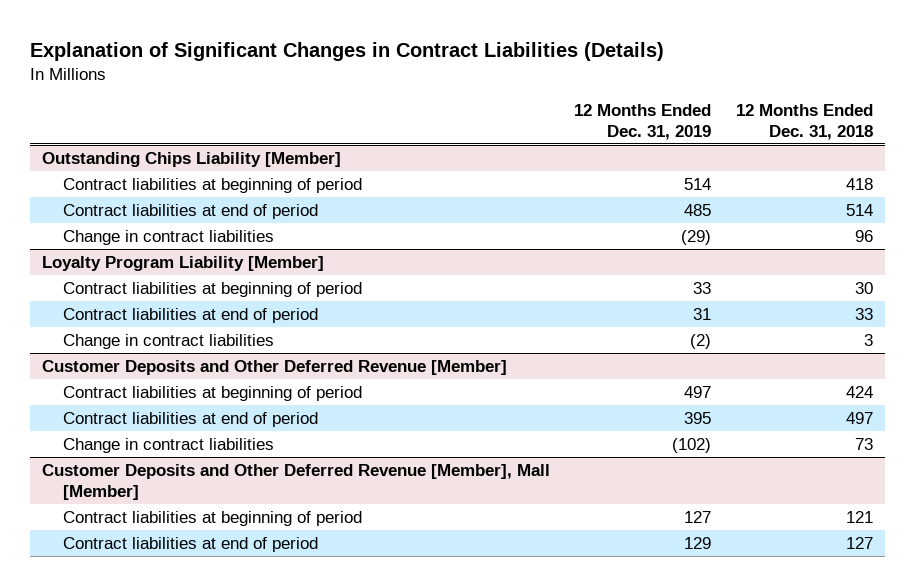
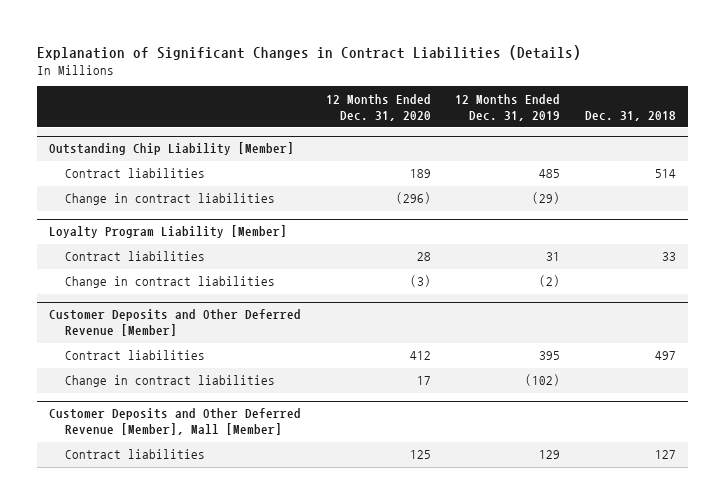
- | 12 Months Ended Dec. 31, 2019 | 12 Months Ended Dec. 31, 2018
+ | 12 Months Ended Dec. 31, 2020 | 12 Months Ended Dec. 31, 2019 | Dec. 31, 2018
- Outstanding Chips Liability [Member]
- Contract liabilities at beginning of period | 514 | 418
- Contract liabilities at end of period | 485 | 514
+ Outstanding Chip Liability [Member]
+ Contract liabilities | 189 | 485 | 514
@ Loyalty Program Liability [Member]
- Contract liabilities at beginning of period | 33 | 30
- Contract liabilities at end of period | 31 | 33
+ Contract liabilities | 28 | 31 | 33
@ Customer Deposits and Other Deferred Revenue [Member]
- Contract liabilities at beginning of period | 497 | 424
- Contract liabilities at end of period | 395 | 497
+ Contract liabilities | 412 | 395 | 497
@ Customer Deposits and Other Deferred Revenue [Member], Mall [Member]
- Contract liabilities at beginning of period | 127 | 121
- Contract liabilities at end of period | 129 | 127
+ Contract liabilities | 125 | 129 | 127

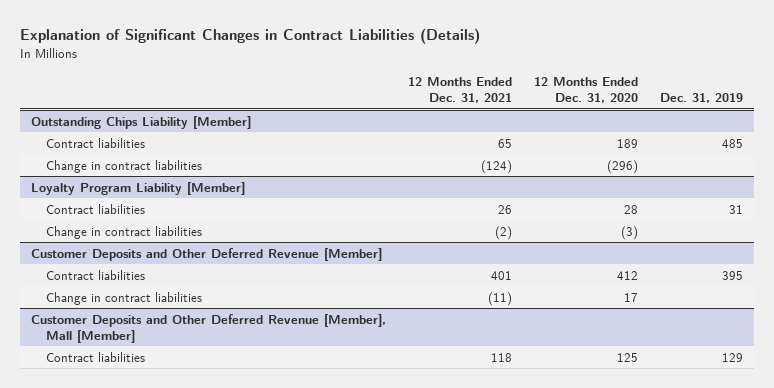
- | 12 Months Ended Dec. 31, 2020 | 12 Months Ended Dec. 31, 2019 | Dec. 31, 2018
+ | 12 Months Ended Dec. 31, 2021 | 12 Months Ended Dec. 31, 2020 | Dec. 31, 2019
- Outstanding Chip Liability [Member]
+ Outstanding Chips Liability [Member]

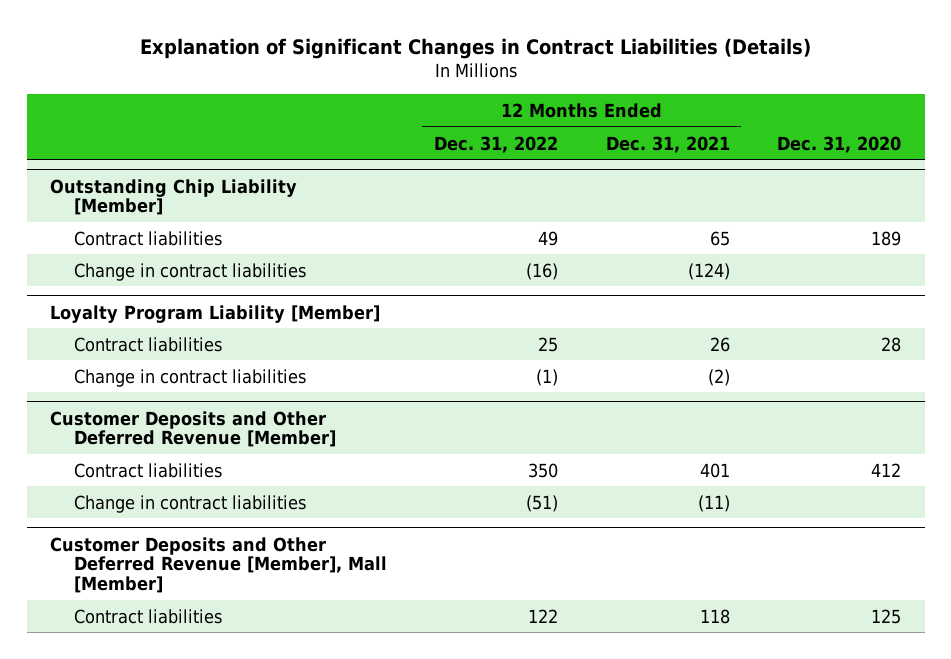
- | 12 Months Ended Dec. 31, 2021 | 12 Months Ended Dec. 31, 2020 | Dec. 31, 2019
+ | 12 Months Ended Dec. 31, 2022 | 12 Months Ended Dec. 31, 2021 | Dec. 31, 2020
- Outstanding Chips Liability [Member]
+ Outstanding Chip Liability [Member]

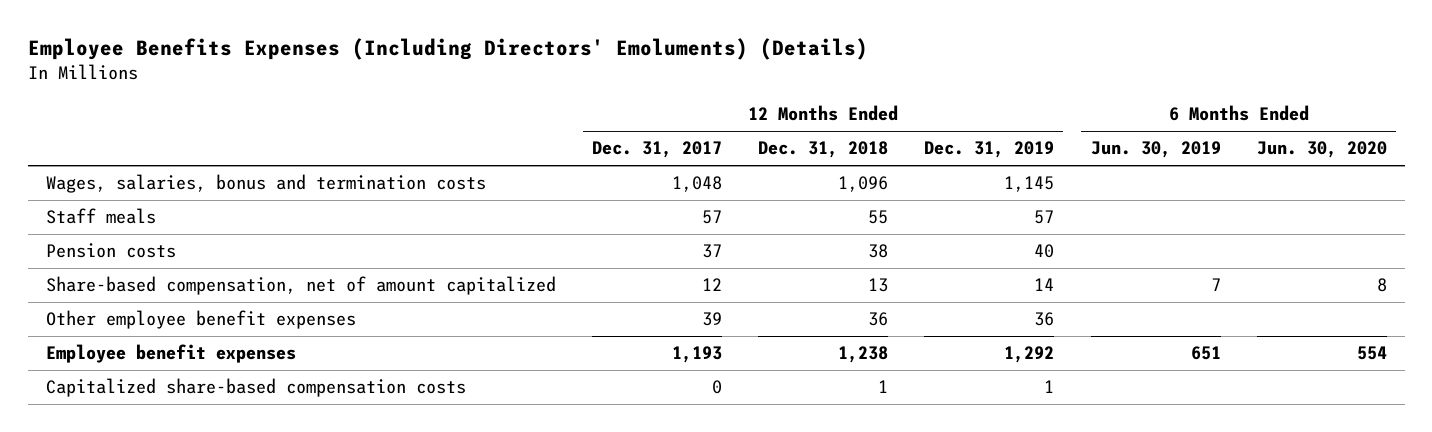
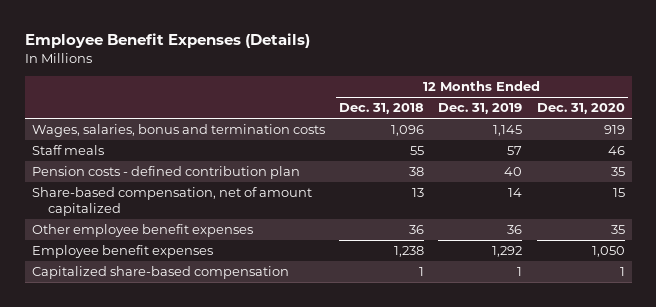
- Employee Benefits Expenses (Including Directors' Emoluments) (Details)
+ Employee Benefit Expenses (Details)
- | 12 Months Ended Dec. 31, 2017 | 12 Months Ended Dec. 31, 2018 | 12 Months Ended Dec. 31, 2019 | 6 Months Ended Jun. 30, 2019 | 6 Months Ended Jun. 30, 2020
+ | 12 Months Ended Dec. 31, 2018 | 12 Months Ended Dec. 31, 2019 | 12 Months Ended Dec. 31, 2020
- Pension costs | 37 | 38 | 40 | |
+ Pension costs - defined contribution plan | 38 | 40 | 35
- Capitalized share-based compensation costs | 0 | 1 | 1 | |
+ Capitalized share-based compensation | 1 | 1 | 1

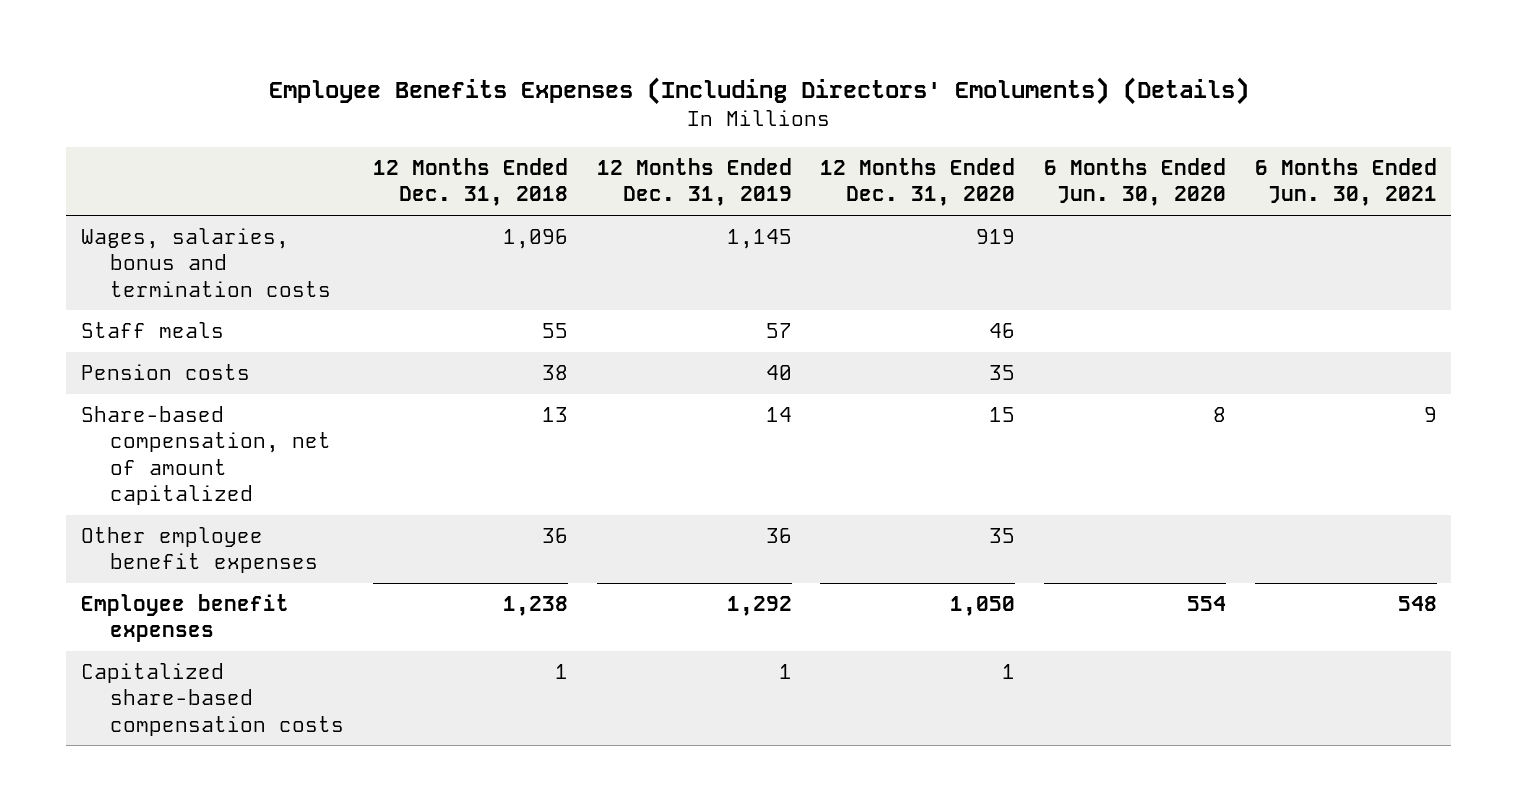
- Employee Benefit Expenses (Details)
+ Employee Benefits Expenses (Including Directors' Emoluments) (Details)
- | 12 Months Ended Dec. 31, 2018 | 12 Months Ended Dec. 31, 2019 | 12 Months Ended Dec. 31, 2020
+ | 12 Months Ended Dec. 31, 2018 | 12 Months Ended Dec. 31, 2019 | 12 Months Ended Dec. 31, 2020 | 6 Months Ended Jun. 30, 2020 | 6 Months Ended Jun. 30, 2021
- Pension costs - defined contribution plan | 38 | 40 | 35
+ Pension costs | 38 | 40 | 35 | |
- Capitalized share-based compensation | 1 | 1 | 1
+ Capitalized share-based compensation costs | 1 | 1 | 1 | |

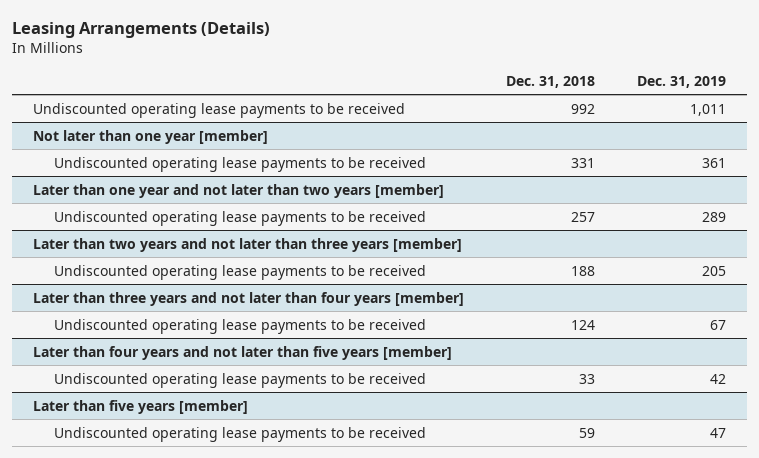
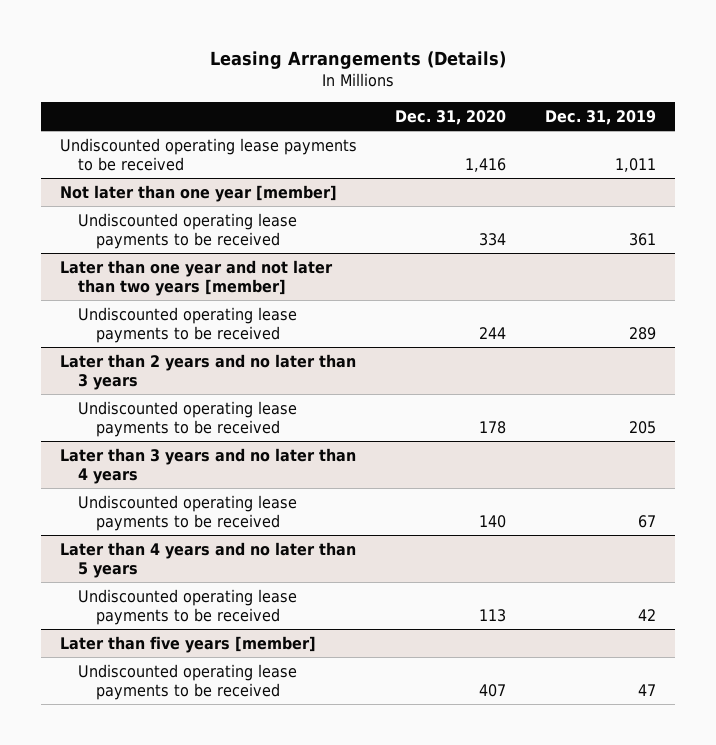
- | Dec. 31, 2018 | Dec. 31, 2019
+ | Dec. 31, 2020 | Dec. 31, 2019
- Later than two years and not later than three years [member]
+ Later than 2 years and no later than 3 years
- Later than three years and not later than four years [member]
+ Later than 3 years and no later than 4 years
- Later than four years and not later than five years [member]
+ Later than 4 years and no later than 5 years

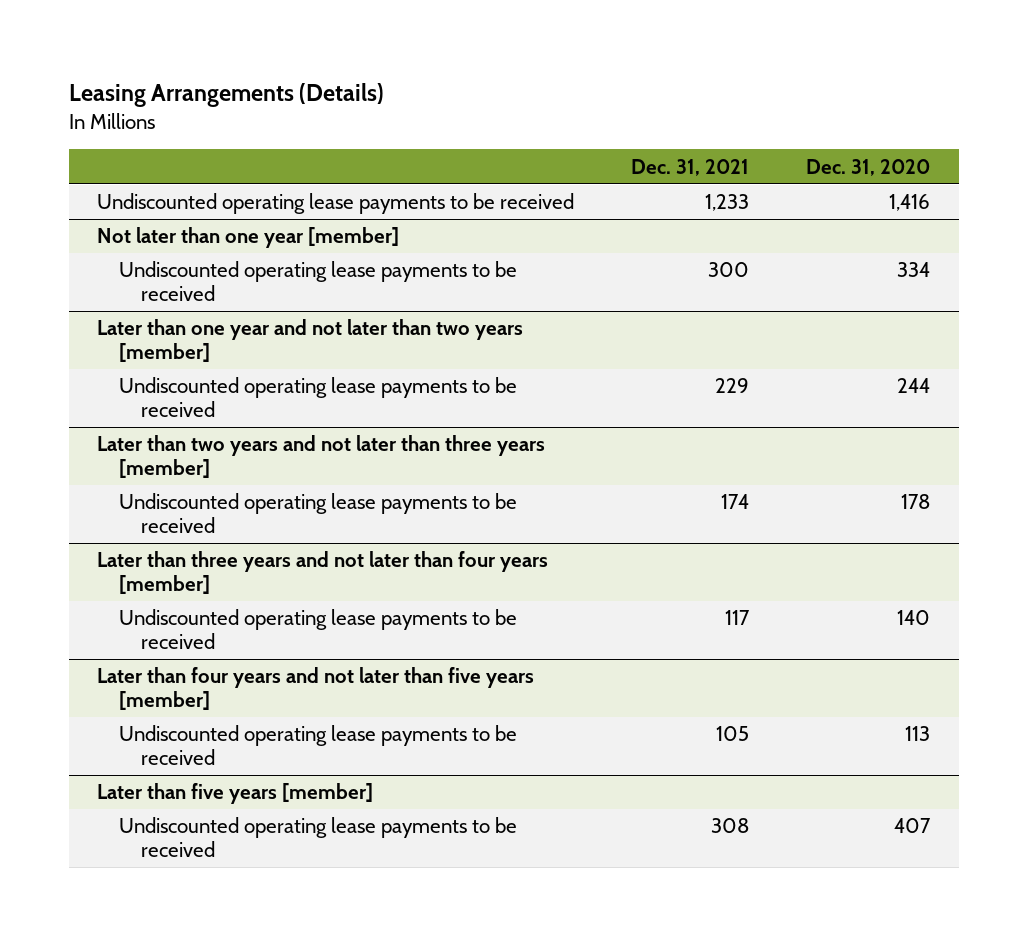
- | Dec. 31, 2020 | Dec. 31, 2019
+ | Dec. 31, 2021 | Dec. 31, 2020
- Later than 2 years and no later than 3 years
+ Later than two years and not later than three years [member]
- Later than 3 years and no later than 4 years
+ Later than three years and not later than four years [member]
- Later than 4 years and no later than 5 years
+ Later than four years and not later than five years [member]

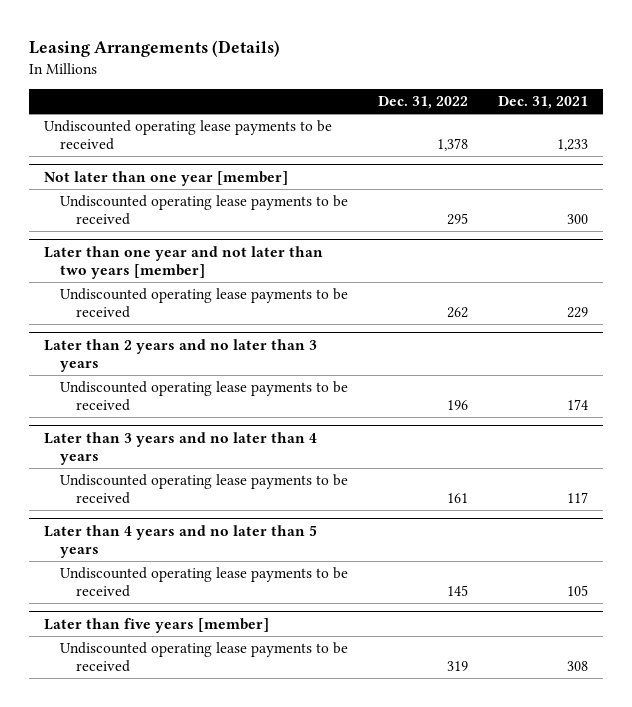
- | Dec. 31, 2021 | Dec. 31, 2020
+ | Dec. 31, 2022 | Dec. 31, 2021
- Later than two years and not later than three years [member]
+ Later than 2 years and no later than 3 years
- Later than three years and not later than four years [member]
+ Later than 3 years and no later than 4 years
- Later than four years and not later than five years [member]
+ Later than 4 years and no later than 5 years

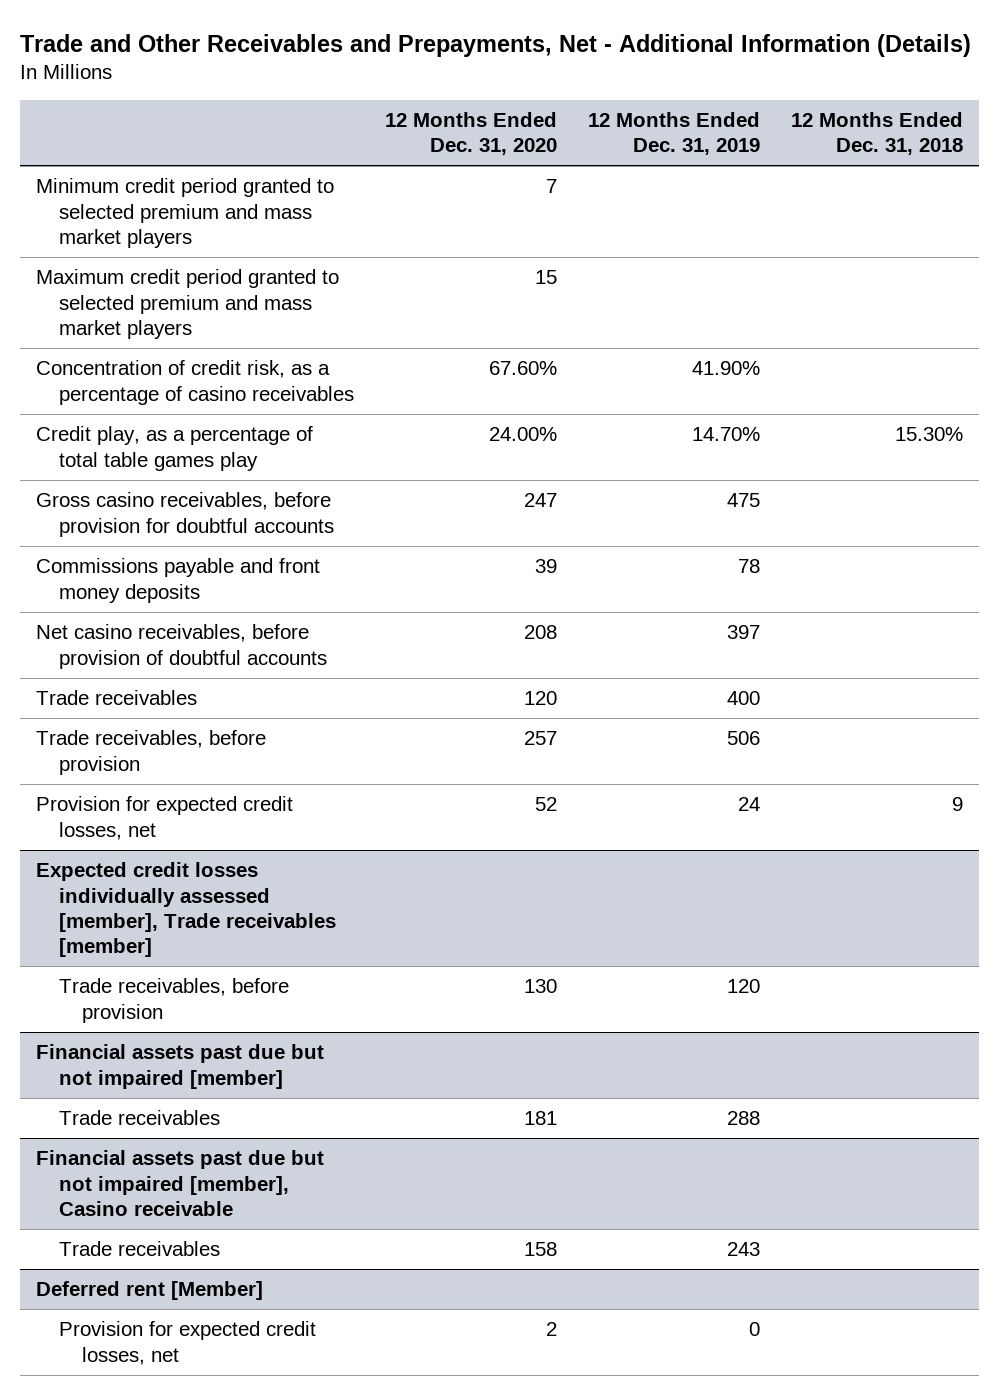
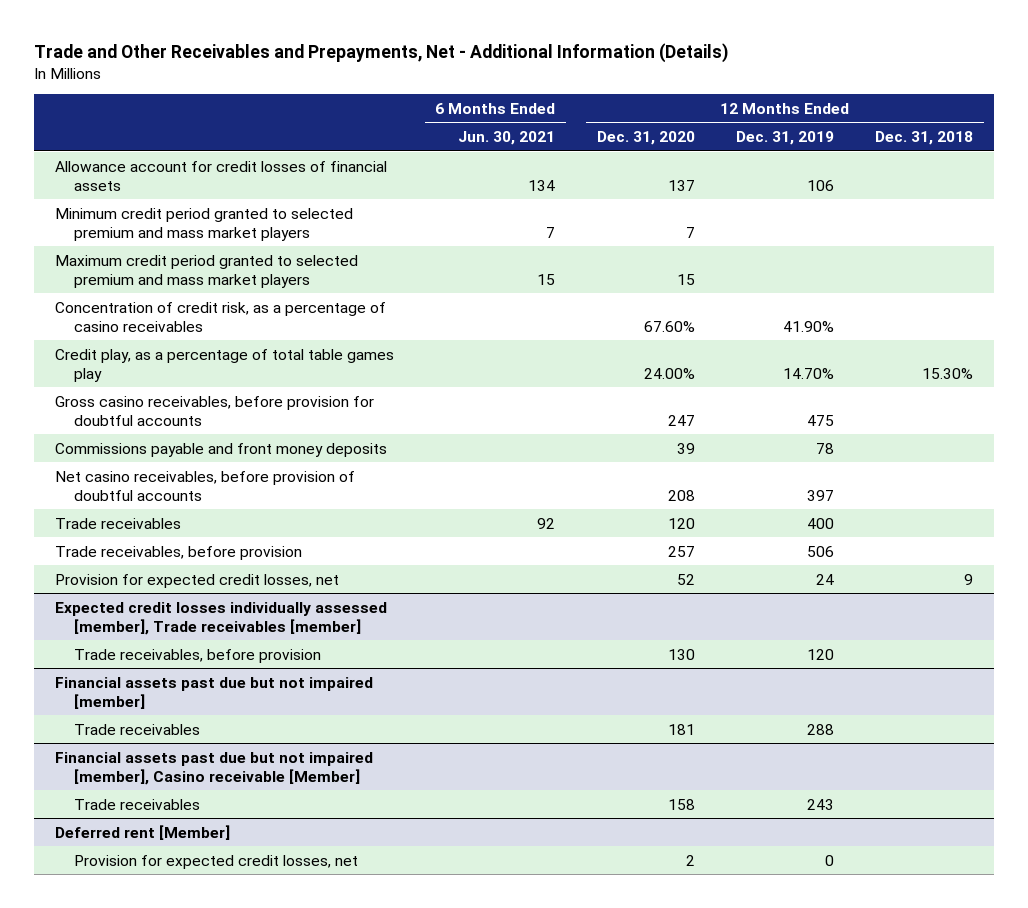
- | 12 Months Ended Dec. 31, 2020 | 12 Months Ended Dec. 31, 2019 | 12 Months Ended Dec. 31, 2018
+ | 6 Months Ended Jun. 30, 2021 | 12 Months Ended Dec. 31, 2020 | 12 Months Ended Dec. 31, 2019 | 12 Months Ended Dec. 31, 2018
+ Allowance account for credit losses of financial assets | 134 | 137 | 106 |
- Financial assets past due but not impaired [member], Casino receivable
+ Financial assets past due but not impaired [member], Casino receivable [Member]

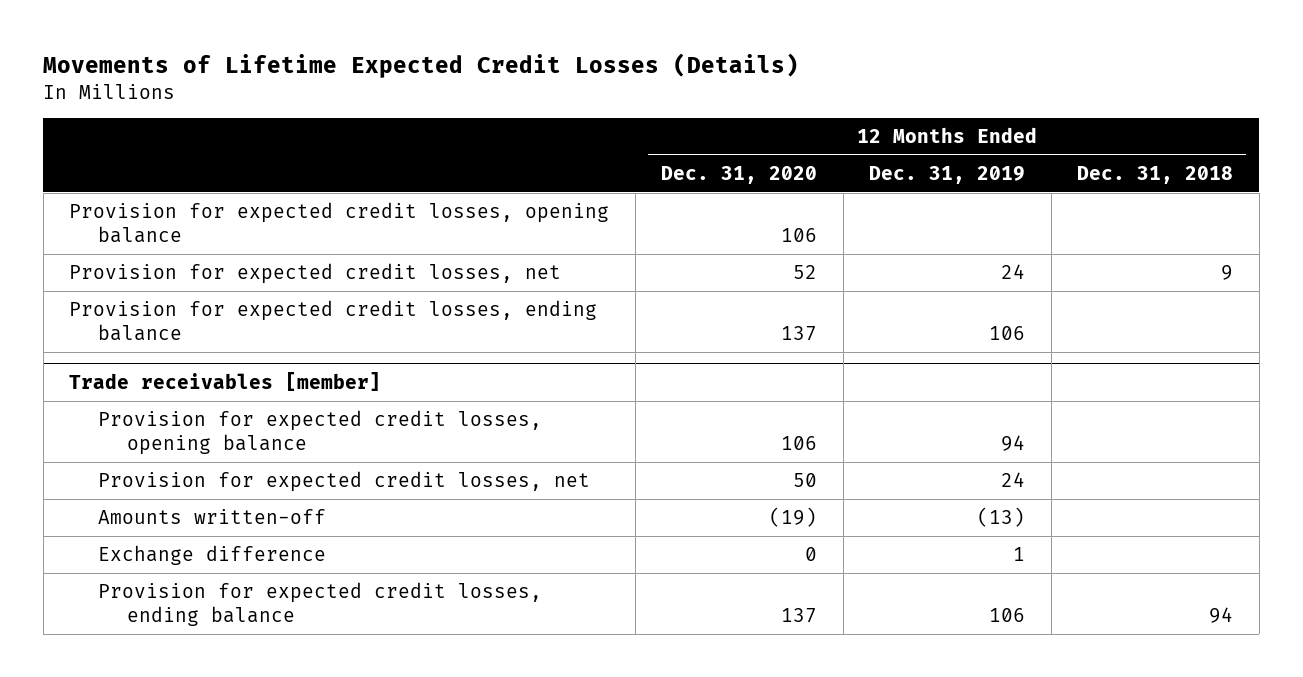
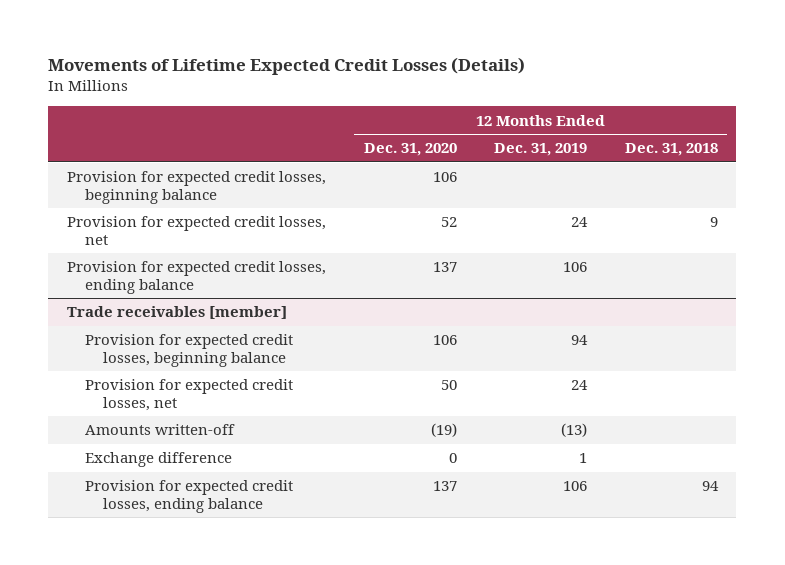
- Provision for expected credit losses, opening balance | 106 | |
+ Provision for expected credit losses, beginning balance | 106 | |
@ Trade receivables [member]
- Provision for expected credit losses, opening balance | 106 | 94 |
+ Provision for expected credit losses, beginning balance | 106 | 94 |

